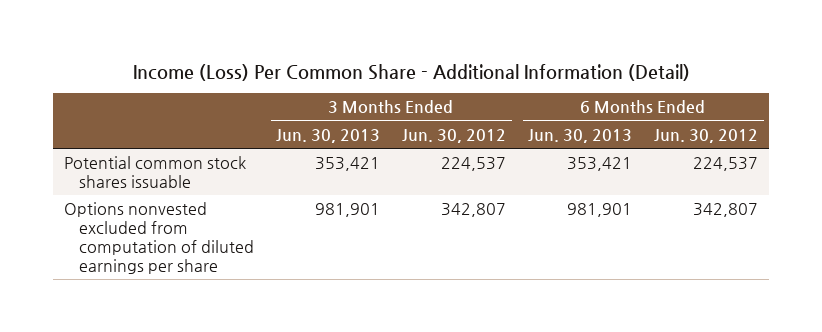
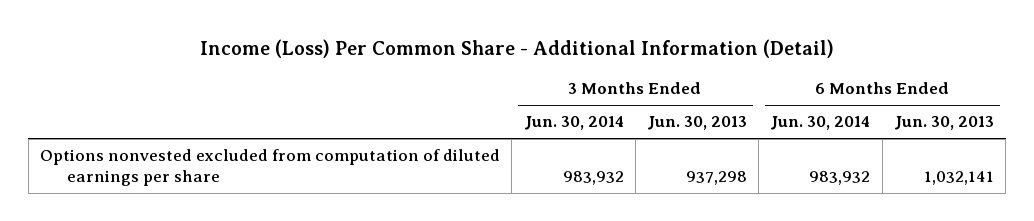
- | 3 Months Ended Jun. 30, 2013 | 3 Months Ended Jun. 30, 2012 | 6 Months Ended Jun. 30, 2013 | 6 Months Ended Jun. 30, 2012
+ | 3 Months Ended Jun. 30, 2014 | 3 Months Ended Jun. 30, 2013 | 6 Months Ended Jun. 30, 2014 | 6 Months Ended Jun. 30, 2013
- Potential common stock shares issuable | 353,421 | 224,537 | 353,421 | 224,537
- Options nonvested excluded from computation of diluted earnings per share | 981,901 | 342,807 | 981,901 | 342,807
+ Options nonvested excluded from computation of diluted earnings per share | 983,932 | 937,298 | 983,932 | 1,032,141

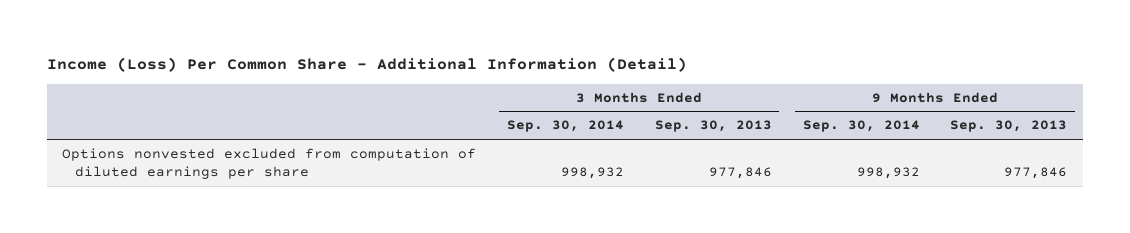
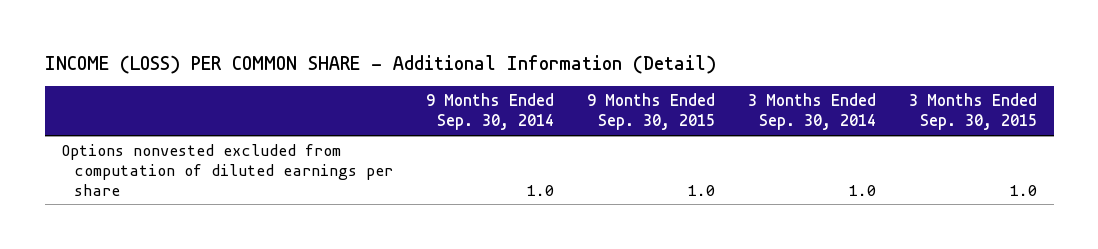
- Income (Loss) Per Common Share - Additional Information (Detail)
+ INCOME (LOSS) PER COMMON SHARE - Additional Information (Detail)
- | 3 Months Ended Sep. 30, 2014 | 3 Months Ended Sep. 30, 2013 | 9 Months Ended Sep. 30, 2014 | 9 Months Ended Sep. 30, 2013
+ | 9 Months Ended Sep. 30, 2014 | 9 Months Ended Sep. 30, 2015 | 3 Months Ended Sep. 30, 2014 | 3 Months Ended Sep. 30, 2015
- Options nonvested excluded from computation of diluted earnings per share | 998,932 | 977,846 | 998,932 | 977,846
+ Options nonvested excluded from computation of diluted earnings per share | 1.0 | 1.0 | 1.0 | 1.0

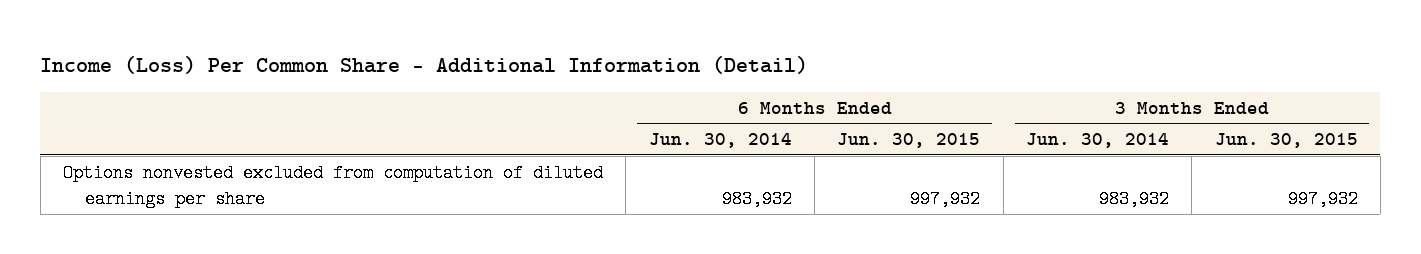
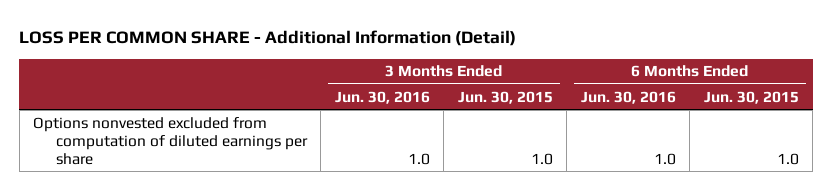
- Income (Loss) Per Common Share - Additional Information (Detail)
+ LOSS PER COMMON SHARE - Additional Information (Detail)
- | 6 Months Ended Jun. 30, 2014 | 6 Months Ended Jun. 30, 2015 | 3 Months Ended Jun. 30, 2014 | 3 Months Ended Jun. 30, 2015
+ | 3 Months Ended Jun. 30, 2016 | 3 Months Ended Jun. 30, 2015 | 6 Months Ended Jun. 30, 2016 | 6 Months Ended Jun. 30, 2015
- Options nonvested excluded from computation of diluted earnings per share | 983,932 | 997,932 | 983,932 | 997,932
+ Options nonvested excluded from computation of diluted earnings per share | 1.0 | 1.0 | 1.0 | 1.0

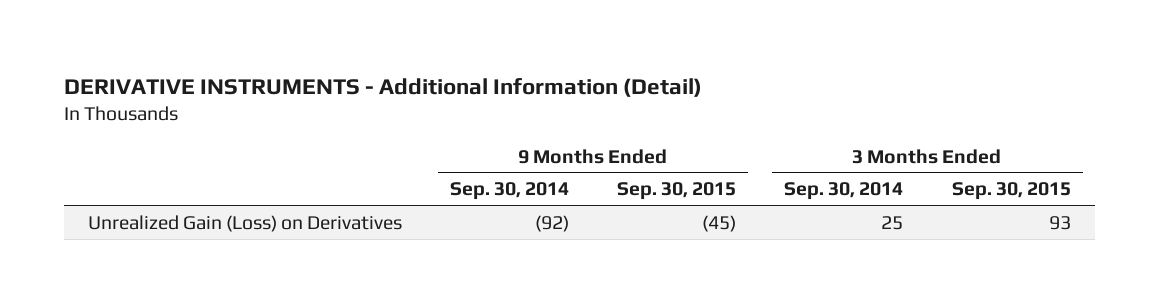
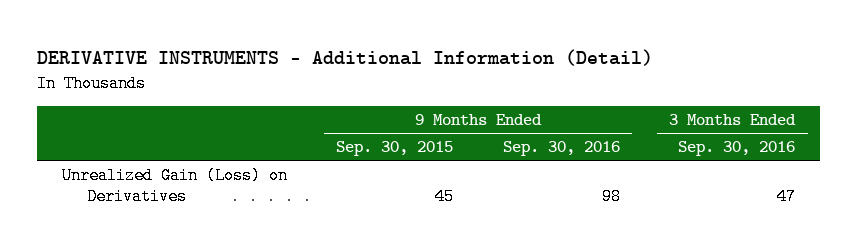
- | 9 Months Ended Sep. 30, 2014 | 9 Months Ended Sep. 30, 2015 | 3 Months Ended Sep. 30, 2014 | 3 Months Ended Sep. 30, 2015
+ | 9 Months Ended Sep. 30, 2015 | 9 Months Ended Sep. 30, 2016 | 3 Months Ended Sep. 30, 2016
- Unrealized Gain (Loss) on Derivatives | (92) | (45) | 25 | 93
+ Unrealized Gain (Loss) on Derivatives | 45 | 98 | 47

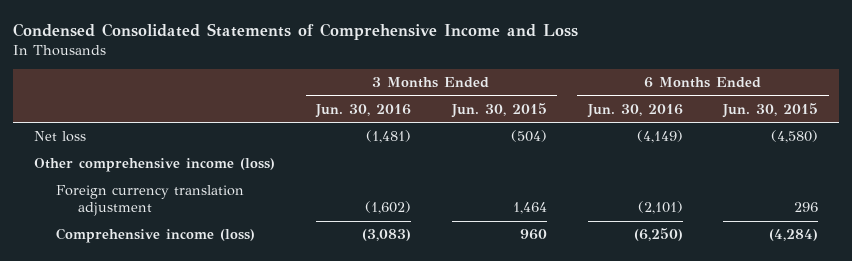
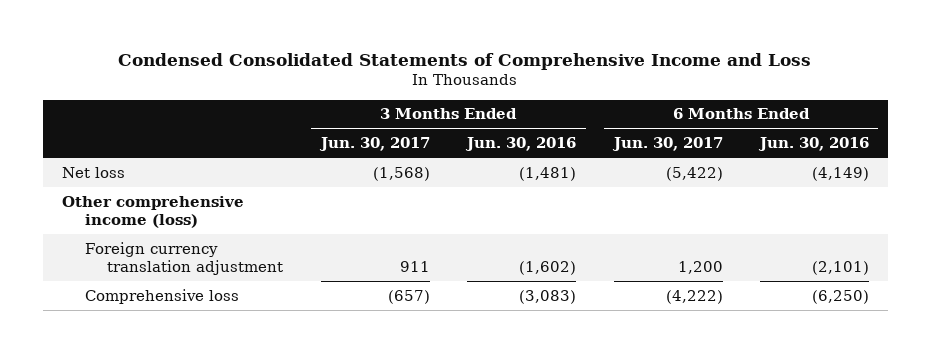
- | 3 Months Ended Jun. 30, 2016 | 3 Months Ended Jun. 30, 2015 | 6 Months Ended Jun. 30, 2016 | 6 Months Ended Jun. 30, 2015
+ | 3 Months Ended Jun. 30, 2017 | 3 Months Ended Jun. 30, 2016 | 6 Months Ended Jun. 30, 2017 | 6 Months Ended Jun. 30, 2016
- Comprehensive income (loss) | (3,083) | 960 | (6,250) | (4,284)
+ Comprehensive loss | (657) | (3,083) | (4,222) | (6,250)

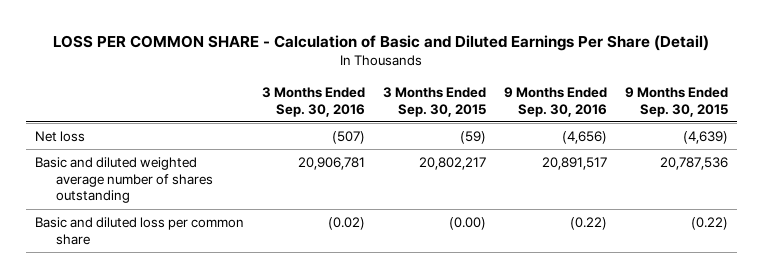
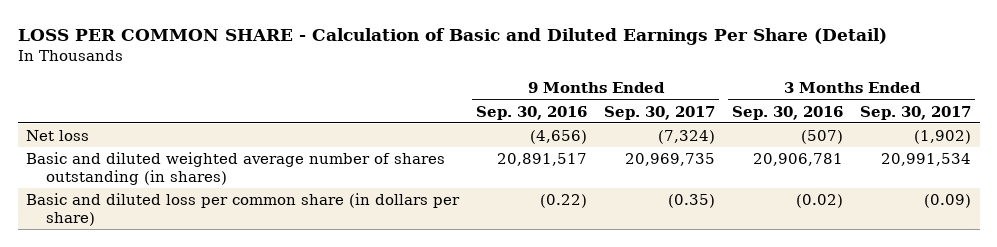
- | 3 Months Ended Sep. 30, 2016 | 3 Months Ended Sep. 30, 2015 | 9 Months Ended Sep. 30, 2016 | 9 Months Ended Sep. 30, 2015
+ | 9 Months Ended Sep. 30, 2016 | 9 Months Ended Sep. 30, 2017 | 3 Months Ended Sep. 30, 2016 | 3 Months Ended Sep. 30, 2017
- Basic and diluted weighted average number of shares outstanding | 20,906,781 | 20,802,217 | 20,891,517 | 20,787,536
- Basic and diluted loss per common share | (0.02) | (0.00) | (0.22) | (0.22)
+ Basic and diluted weighted average number of shares outstanding (in shares) | 20,891,517 | 20,969,735 | 20,906,781 | 20,991,534
+ Basic and diluted loss per common share (in dollars per share) | (0.22) | (0.35) | (0.02) | (0.09)

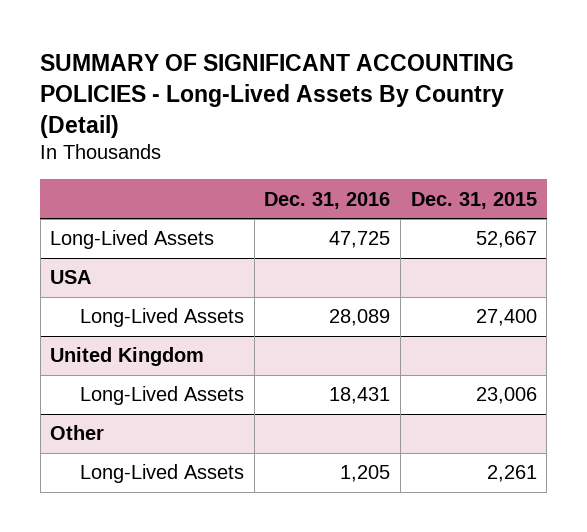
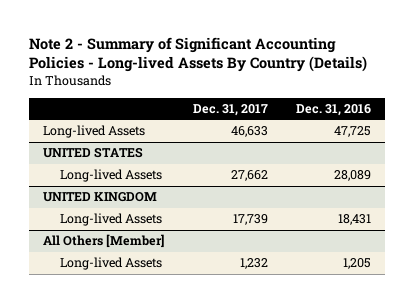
- SUMMARY OF SIGNIFICANT ACCOUNTING POLICIES - Long-Lived Assets By Country (Detail)
+ Note 2 - Summary of Significant Accounting Policies - Long-lived Assets By Country (Details)
- | Dec. 31, 2016 | Dec. 31, 2015
+ | Dec. 31, 2017 | Dec. 31, 2016
- Long-Lived Assets | 47,725 | 52,667
- USA
- Long-Lived Assets | 28,089 | 27,400
- United Kingdom
- Long-Lived Assets | 18,431 | 23,006
- Other
- Long-Lived Assets | 1,205 | 2,261
+ Long-lived Assets | 46,633 | 47,725
+ UNITED STATES
+ Long-lived Assets | 27,662 | 28,089
+ UNITED KINGDOM
+ Long-lived Assets | 17,739 | 18,431
+ All Others [Member]
+ Long-lived Assets | 1,232 | 1,205

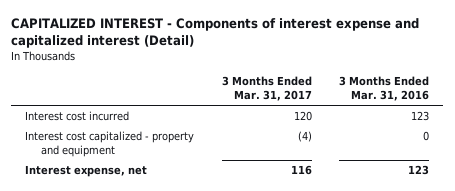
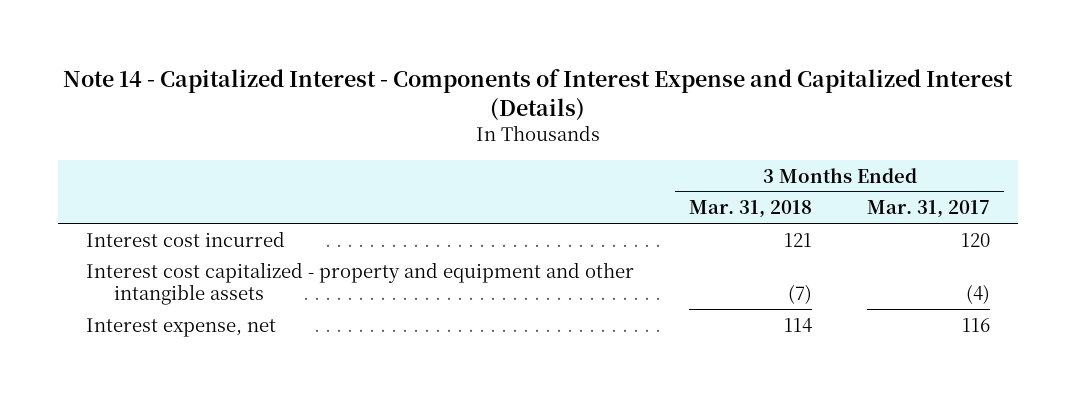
- CAPITALIZED INTEREST - Components of interest expense and capitalized interest (Detail)
+ Note 14 - Capitalized Interest - Components of Interest Expense and Capitalized Interest (Details)
- | 3 Months Ended Mar. 31, 2017 | 3 Months Ended Mar. 31, 2016
+ | 3 Months Ended Mar. 31, 2018 | 3 Months Ended Mar. 31, 2017
- Interest cost capitalized - property and equipment | (4) | 0
+ Interest cost capitalized - property and equipment and other intangible assets | (7) | (4)

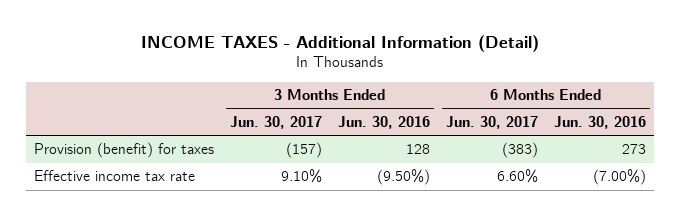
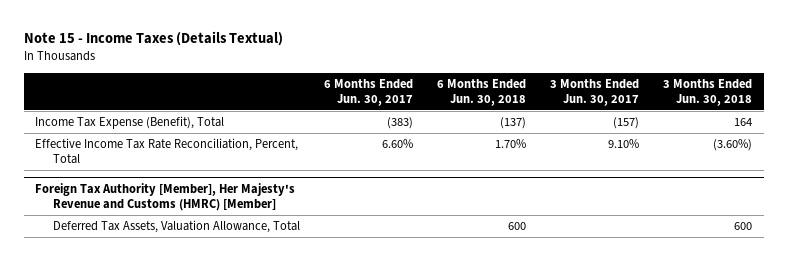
- INCOME TAXES - Additional Information (Detail)
+ Note 15 - Income Taxes (Details Textual)
- | 3 Months Ended Jun. 30, 2017 | 3 Months Ended Jun. 30, 2016 | 6 Months Ended Jun. 30, 2017 | 6 Months Ended Jun. 30, 2016
+ | 6 Months Ended Jun. 30, 2017 | 6 Months Ended Jun. 30, 2018 | 3 Months Ended Jun. 30, 2017 | 3 Months Ended Jun. 30, 2018
- Provision (benefit) for taxes | (157) | 128 | (383) | 273
- Effective income tax rate | 9.10% | (9.50%) | 6.60% | (7.00%)
+ Income Tax Expense (Benefit), Total | (383) | (137) | (157) | 164
+ Effective Income Tax Rate Reconciliation, Percent, Total | 6.60% | 1.70% | 9.10% | (3.60%)
+ Foreign Tax Authority [Member], Her Majesty's Revenue and Customs (HMRC) [Member]
+ Deferred Tax Assets, Valuation Allowance, Total | | 600 | | 600

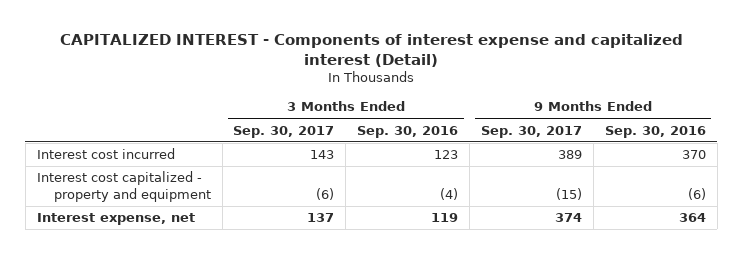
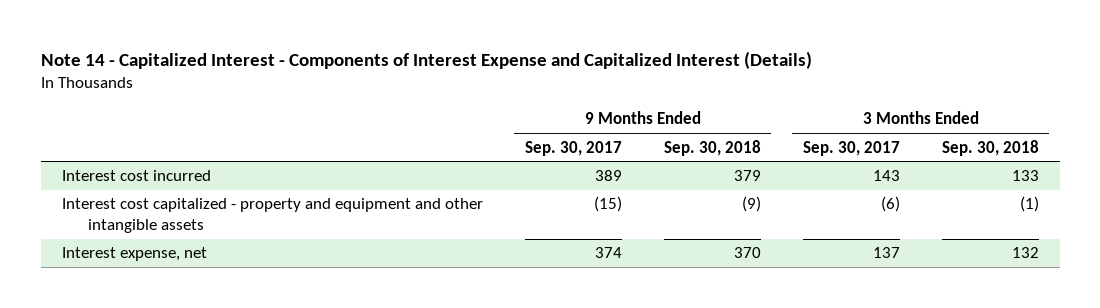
- CAPITALIZED INTEREST - Components of interest expense and capitalized interest (Detail)
+ Note 14 - Capitalized Interest - Components of Interest Expense and Capitalized Interest (Details)
- | 3 Months Ended Sep. 30, 2017 | 3 Months Ended Sep. 30, 2016 | 9 Months Ended Sep. 30, 2017 | 9 Months Ended Sep. 30, 2016
+ | 9 Months Ended Sep. 30, 2017 | 9 Months Ended Sep. 30, 2018 | 3 Months Ended Sep. 30, 2017 | 3 Months Ended Sep. 30, 2018
- Interest cost capitalized - property and equipment | (6) | (4) | (15) | (6)
+ Interest cost capitalized - property and equipment and other intangible assets | (15) | (9) | (6) | (1)

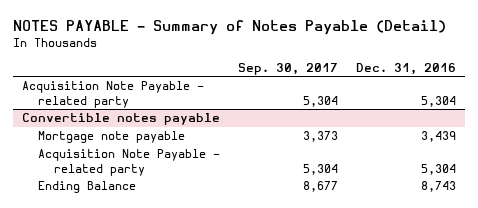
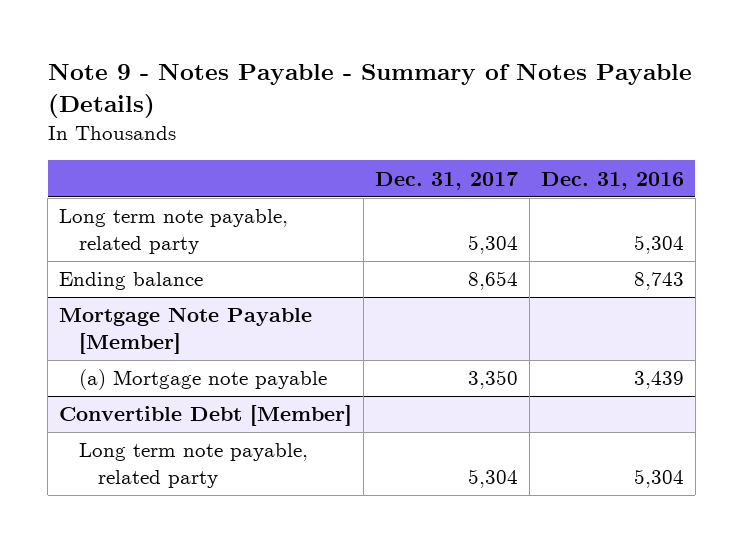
- NOTES PAYABLE - Summary of Notes Payable (Detail)
+ Note 9 - Notes Payable - Summary of Notes Payable (Details)
- | Sep. 30, 2017 | Dec. 31, 2016
+ | Dec. 31, 2017 | Dec. 31, 2016
- Acquisition Note Payable - related party | 5,304 | 5,304
- Convertible notes payable
- Mortgage note payable | 3,373 | 3,439
- Acquisition Note Payable - related party | 5,304 | 5,304
- Ending Balance | 8,677 | 8,743
+ Long term note payable, related party | 5,304 | 5,304
+ Ending balance | 8,654 | 8,743
+ Mortgage Note Payable [Member]
+ (a) Mortgage note payable | 3,350 | 3,439
+ Convertible Debt [Member]
+ Long term note payable, related party | 5,304 | 5,304

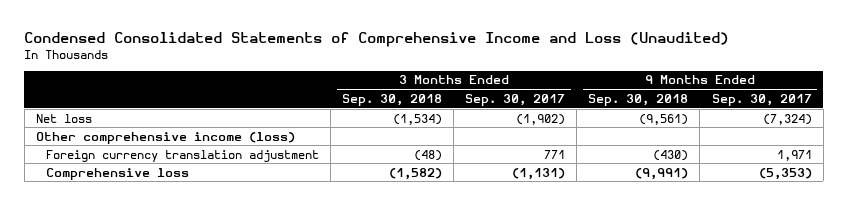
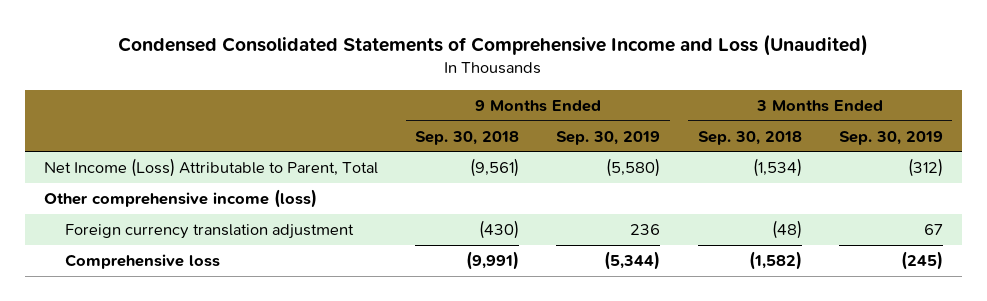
- | 3 Months Ended Sep. 30, 2018 | 3 Months Ended Sep. 30, 2017 | 9 Months Ended Sep. 30, 2018 | 9 Months Ended Sep. 30, 2017
+ | 9 Months Ended Sep. 30, 2018 | 9 Months Ended Sep. 30, 2019 | 3 Months Ended Sep. 30, 2018 | 3 Months Ended Sep. 30, 2019
- Net loss | (1,534) | (1,902) | (9,561) | (7,324)
+ Net Income (Loss) Attributable to Parent, Total | (9,561) | (5,580) | (1,534) | (312)

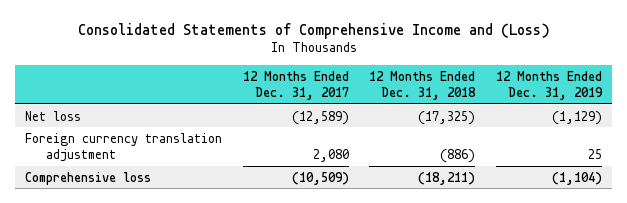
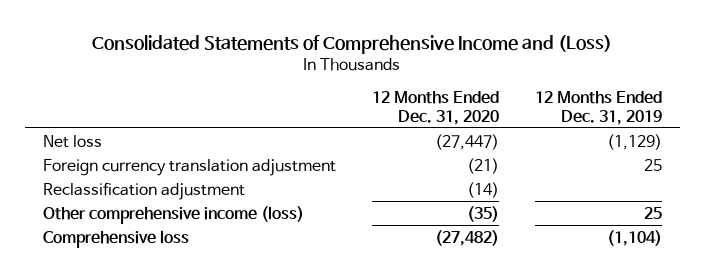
- | 12 Months Ended Dec. 31, 2017 | 12 Months Ended Dec. 31, 2018 | 12 Months Ended Dec. 31, 2019
+ | 12 Months Ended Dec. 31, 2020 | 12 Months Ended Dec. 31, 2019
+ Reclassification adjustment | (14) |
+ Other comprehensive income (loss) | (35) | 25

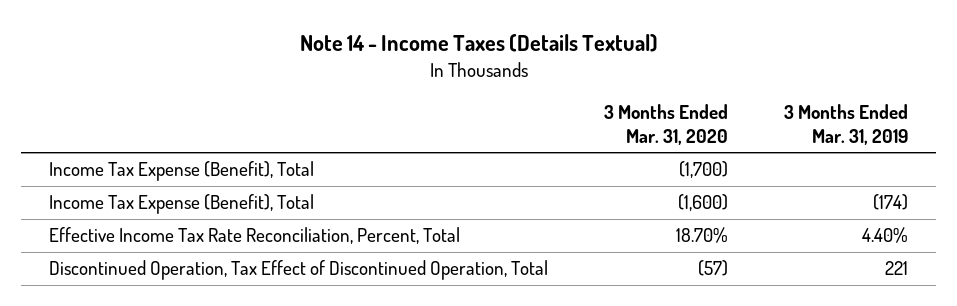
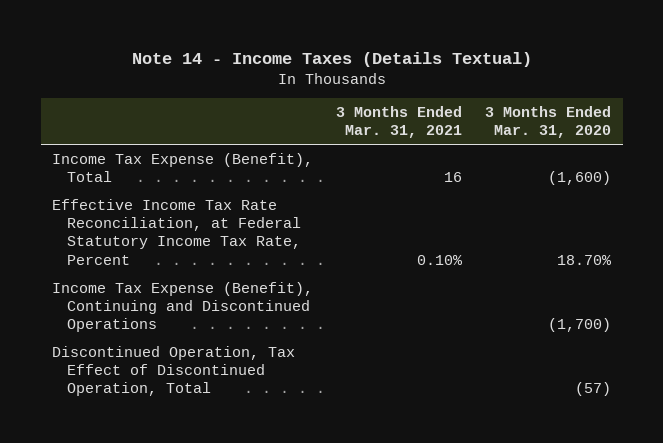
- | 3 Months Ended Mar. 31, 2020 | 3 Months Ended Mar. 31, 2019
+ | 3 Months Ended Mar. 31, 2021 | 3 Months Ended Mar. 31, 2020
- Income Tax Expense (Benefit), Total | (1,700) |
- Effective Income Tax Rate Reconciliation, Percent, Total | 18.70% | 4.40%
+ Effective Income Tax Rate Reconciliation, at Federal Statutory Income Tax Rate, Percent | 0.10% | 18.70%
+ Income Tax Expense (Benefit), Continuing and Discontinued Operations | | (1,700)

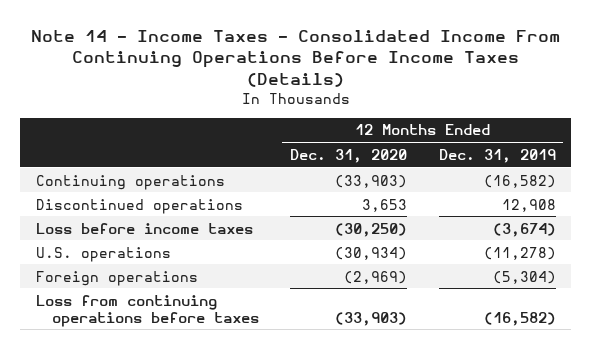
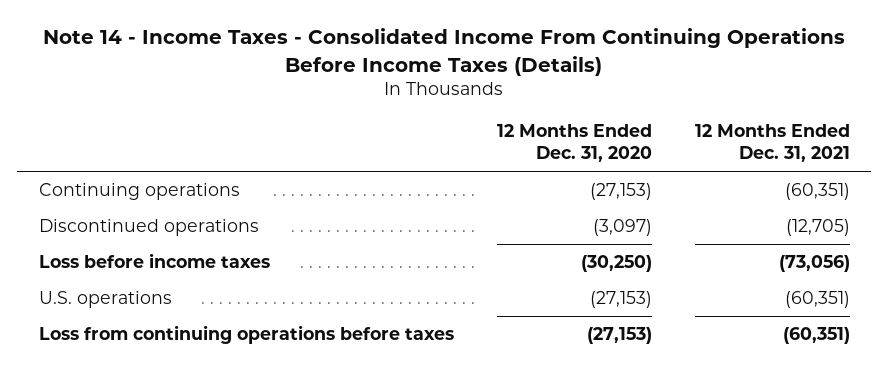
- | 12 Months Ended Dec. 31, 2020 | 12 Months Ended Dec. 31, 2019
+ | 12 Months Ended Dec. 31, 2020 | 12 Months Ended Dec. 31, 2021
- Continuing operations | (33,903) | (16,582)
- Discontinued operations | 3,653 | 12,908
+ Continuing operations | (27,153) | (60,351)
+ Discontinued operations | (3,097) | (12,705)
- U.S. operations | (30,934) | (11,278)
- Foreign operations | (2,969) | (5,304)
- Loss from continuing operations before taxes | (33,903) | (16,582)
+ U.S. operations | (27,153) | (60,351)
+ Loss from continuing operations before taxes | (27,153) | (60,351)

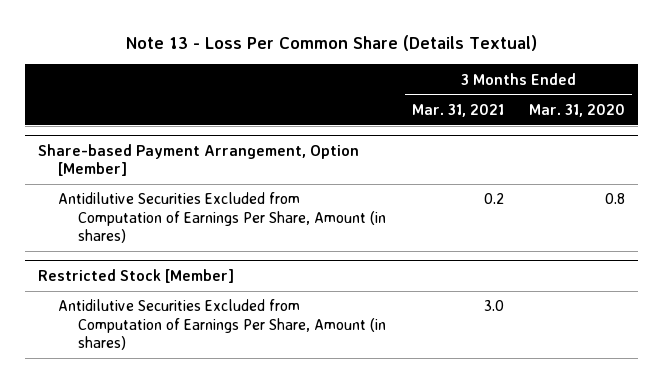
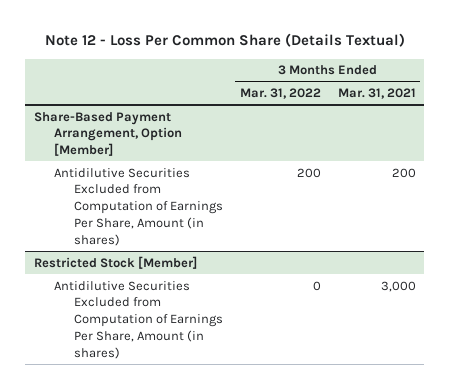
- Note 13 - Loss Per Common Share (Details Textual)
+ Note 12 - Loss Per Common Share (Details Textual)
- | 3 Months Ended Mar. 31, 2021 | 3 Months Ended Mar. 31, 2020
+ | 3 Months Ended Mar. 31, 2022 | 3 Months Ended Mar. 31, 2021
- Share-based Payment Arrangement, Option [Member]
- Antidilutive Securities Excluded from Computation of Earnings Per Share, Amount (in shares) | 0.2 | 0.8
+ Share-Based Payment Arrangement, Option [Member]
+ Antidilutive Securities Excluded from Computation of Earnings Per Share, Amount (in shares) | 200 | 200
@ Restricted Stock [Member]
- Antidilutive Securities Excluded from Computation of Earnings Per Share, Amount (in shares) | 3.0 |
+ Antidilutive Securities Excluded from Computation of Earnings Per Share, Amount (in shares) | 0 | 3,000

